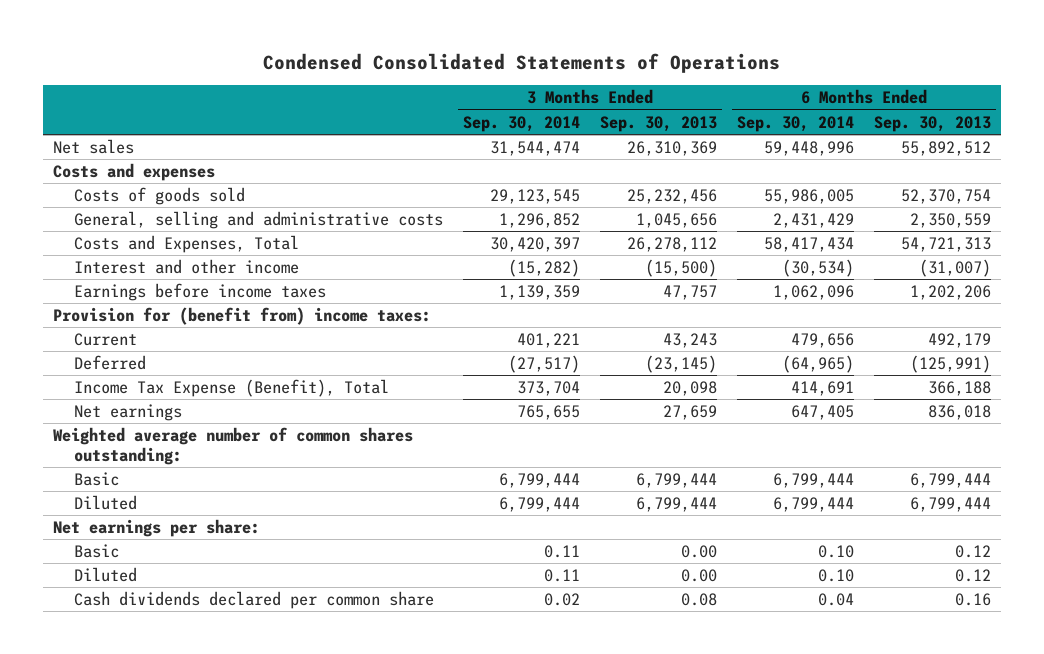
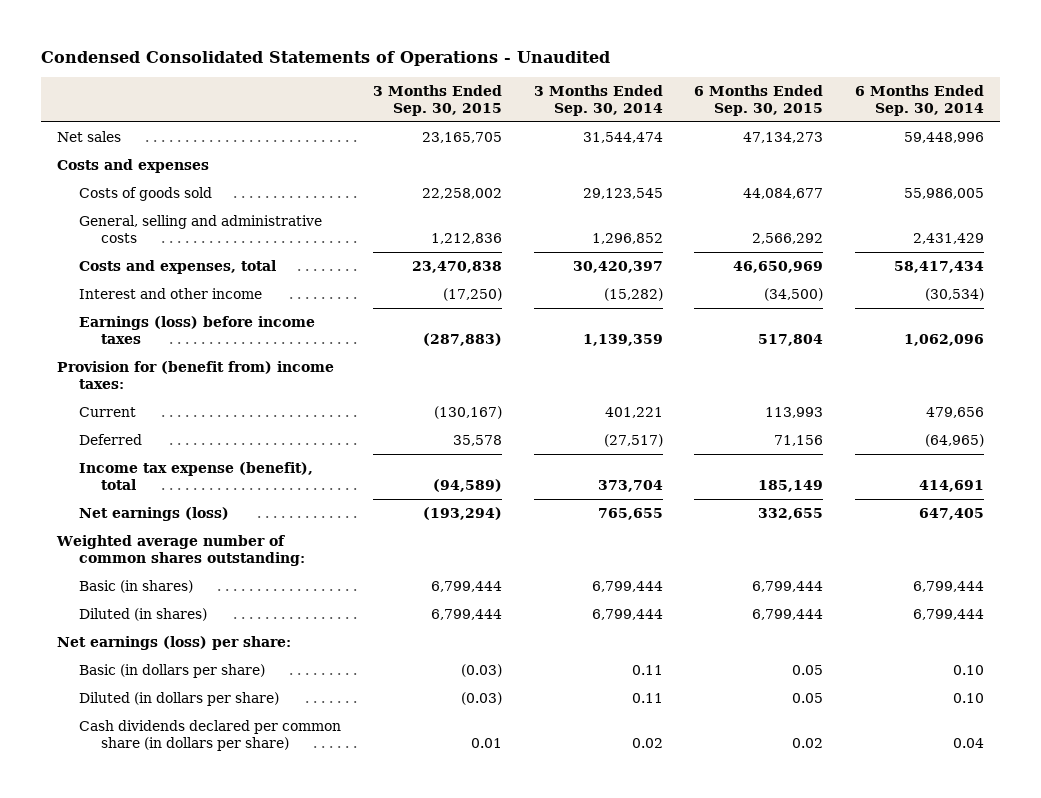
- Condensed Consolidated Statements of Operations
+ Condensed Consolidated Statements of Operations - Unaudited
- | 3 Months Ended Sep. 30, 2014 | 3 Months Ended Sep. 30, 2013 | 6 Months Ended Sep. 30, 2014 | 6 Months Ended Sep. 30, 2013
+ | 3 Months Ended Sep. 30, 2015 | 3 Months Ended Sep. 30, 2014 | 6 Months Ended Sep. 30, 2015 | 6 Months Ended Sep. 30, 2014
- Costs and Expenses, Total | 30,420,397 | 26,278,112 | 58,417,434 | 54,721,313
+ Costs and expenses, total | 23,470,838 | 30,420,397 | 46,650,969 | 58,417,434
- Earnings before income taxes | 1,139,359 | 47,757 | 1,062,096 | 1,202,206
+ Earnings (loss) before income taxes | (287,883) | 1,139,359 | 517,804 | 1,062,096
- Income Tax Expense (Benefit), Total | 373,704 | 20,098 | 414,691 | 366,188
- Net earnings | 765,655 | 27,659 | 647,405 | 836,018
+ Income tax expense (benefit), total | (94,589) | 373,704 | 185,149 | 414,691
+ Net earnings (loss) | (193,294) | 765,655 | 332,655 | 647,405
- Basic | 6,799,444 | 6,799,444 | 6,799,444 | 6,799,444
- Diluted | 6,799,444 | 6,799,444 | 6,799,444 | 6,799,444
- Net earnings per share:
- Basic | 0.11 | 0.00 | 0.10 | 0.12
- Diluted | 0.11 | 0.00 | 0.10 | 0.12
- Cash dividends declared per common share | 0.02 | 0.08 | 0.04 | 0.16
+ Basic (in shares) | 6,799,444 | 6,799,444 | 6,799,444 | 6,799,444
+ Diluted (in shares) | 6,799,444 | 6,799,444 | 6,799,444 | 6,799,444
+ Net earnings (loss) per share:
+ Basic (in dollars per share) | (0.03) | 0.11 | 0.05 | 0.10
+ Diluted (in dollars per share) | (0.03) | 0.11 | 0.05 | 0.10
+ Cash dividends declared per common share (in dollars per share) | 0.01 | 0.02 | 0.02 | 0.04

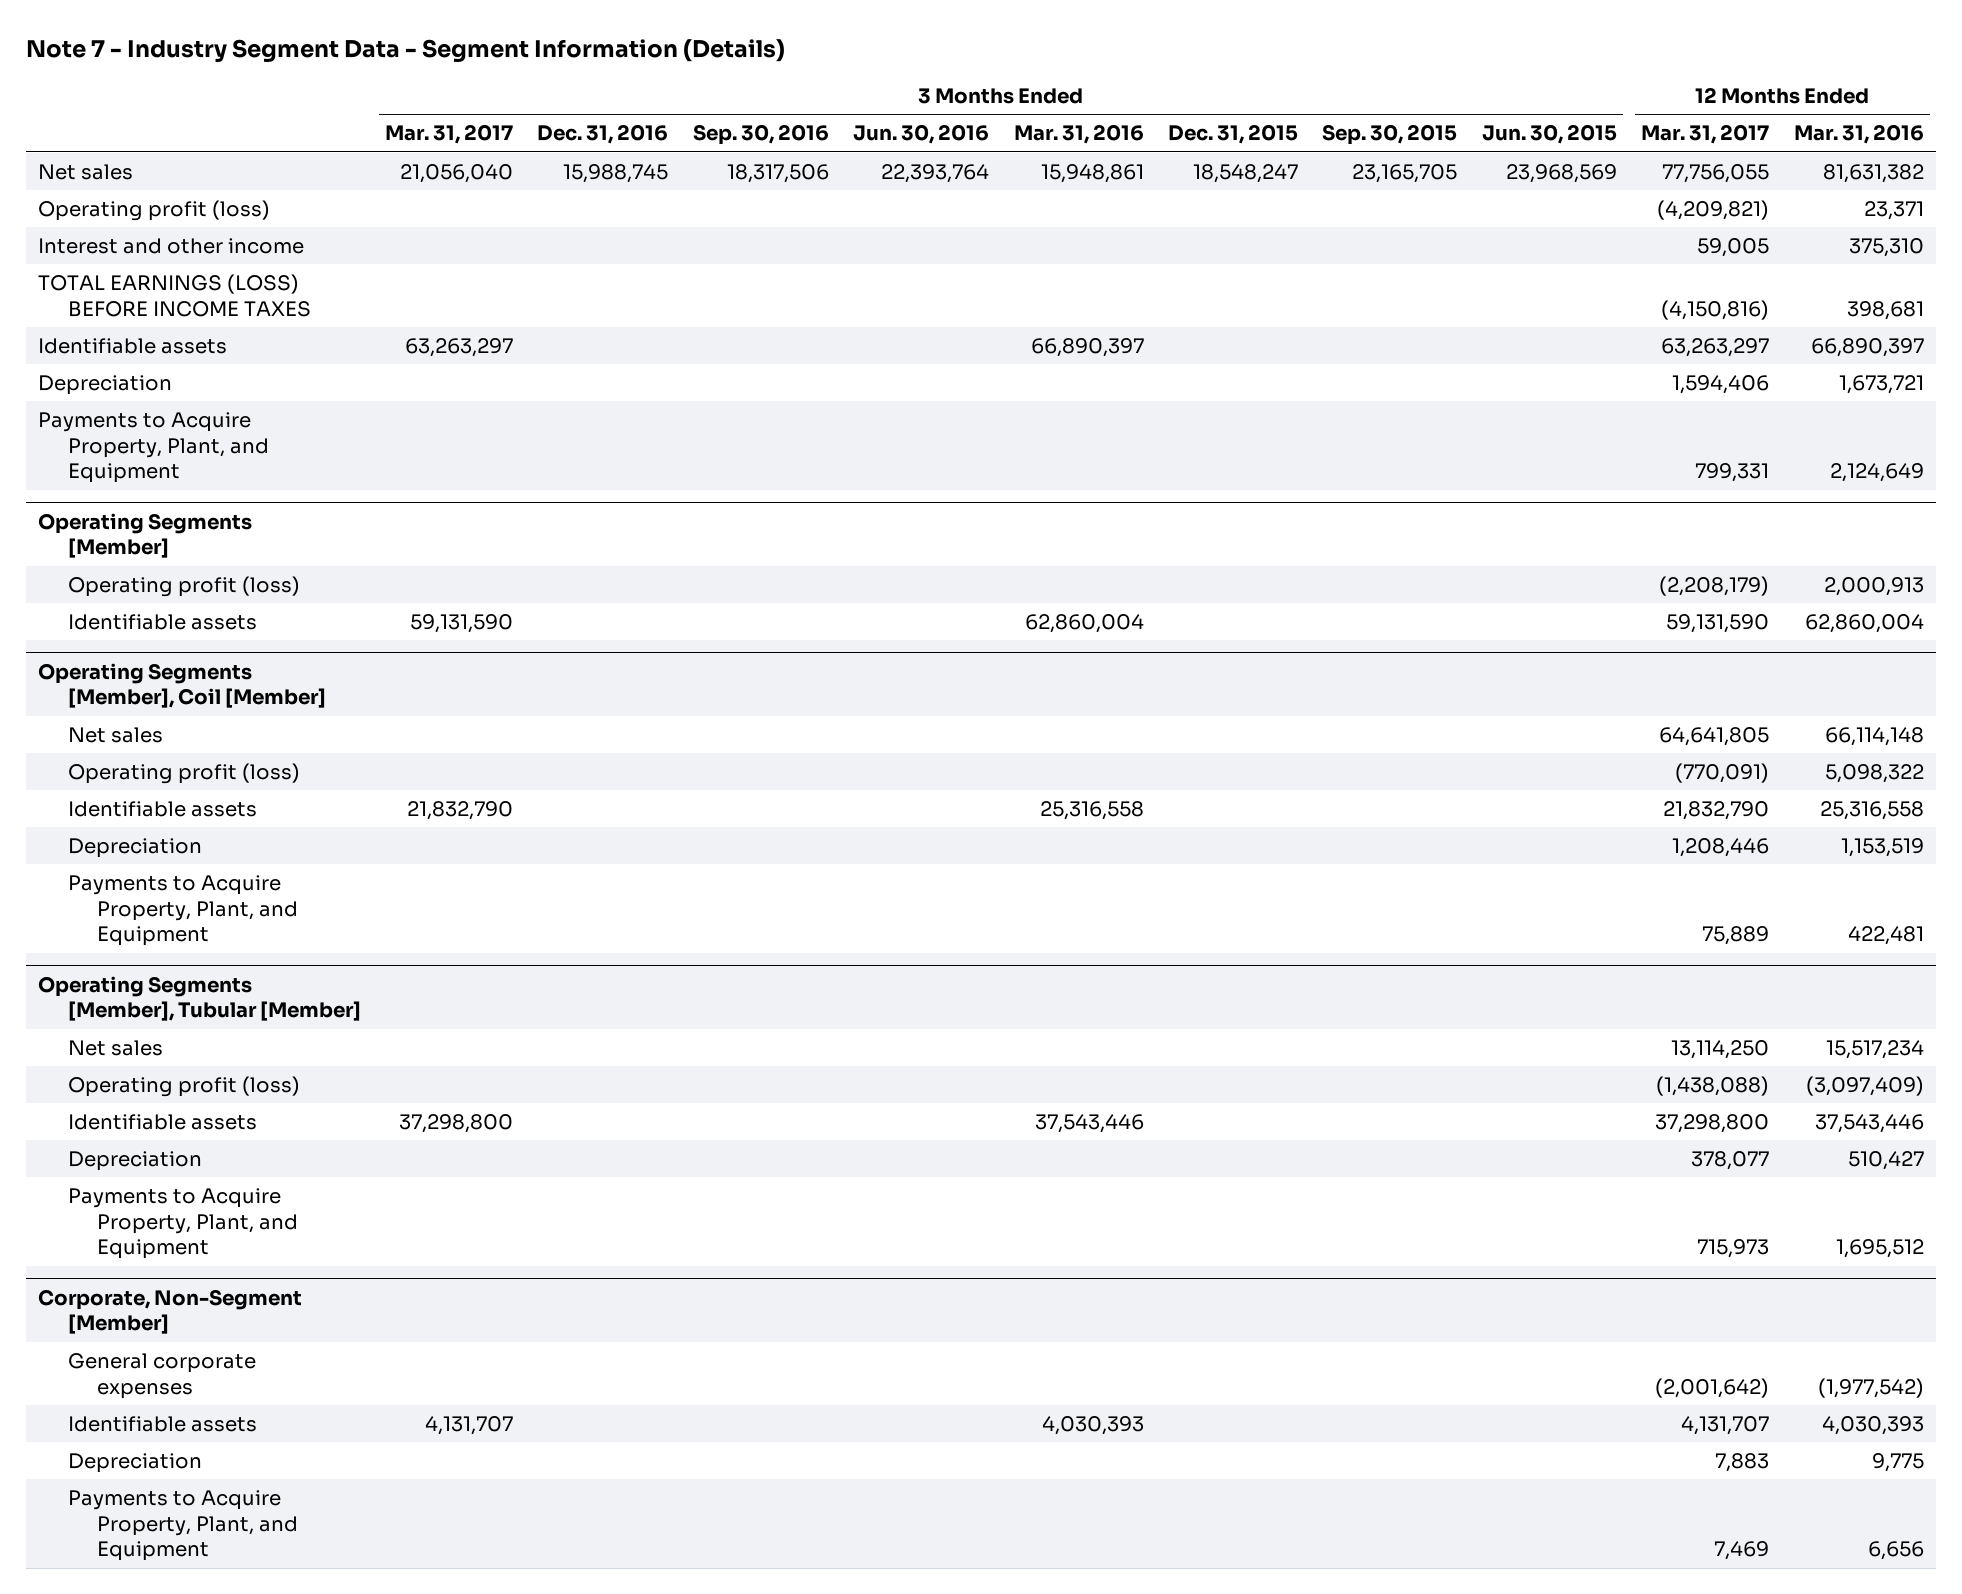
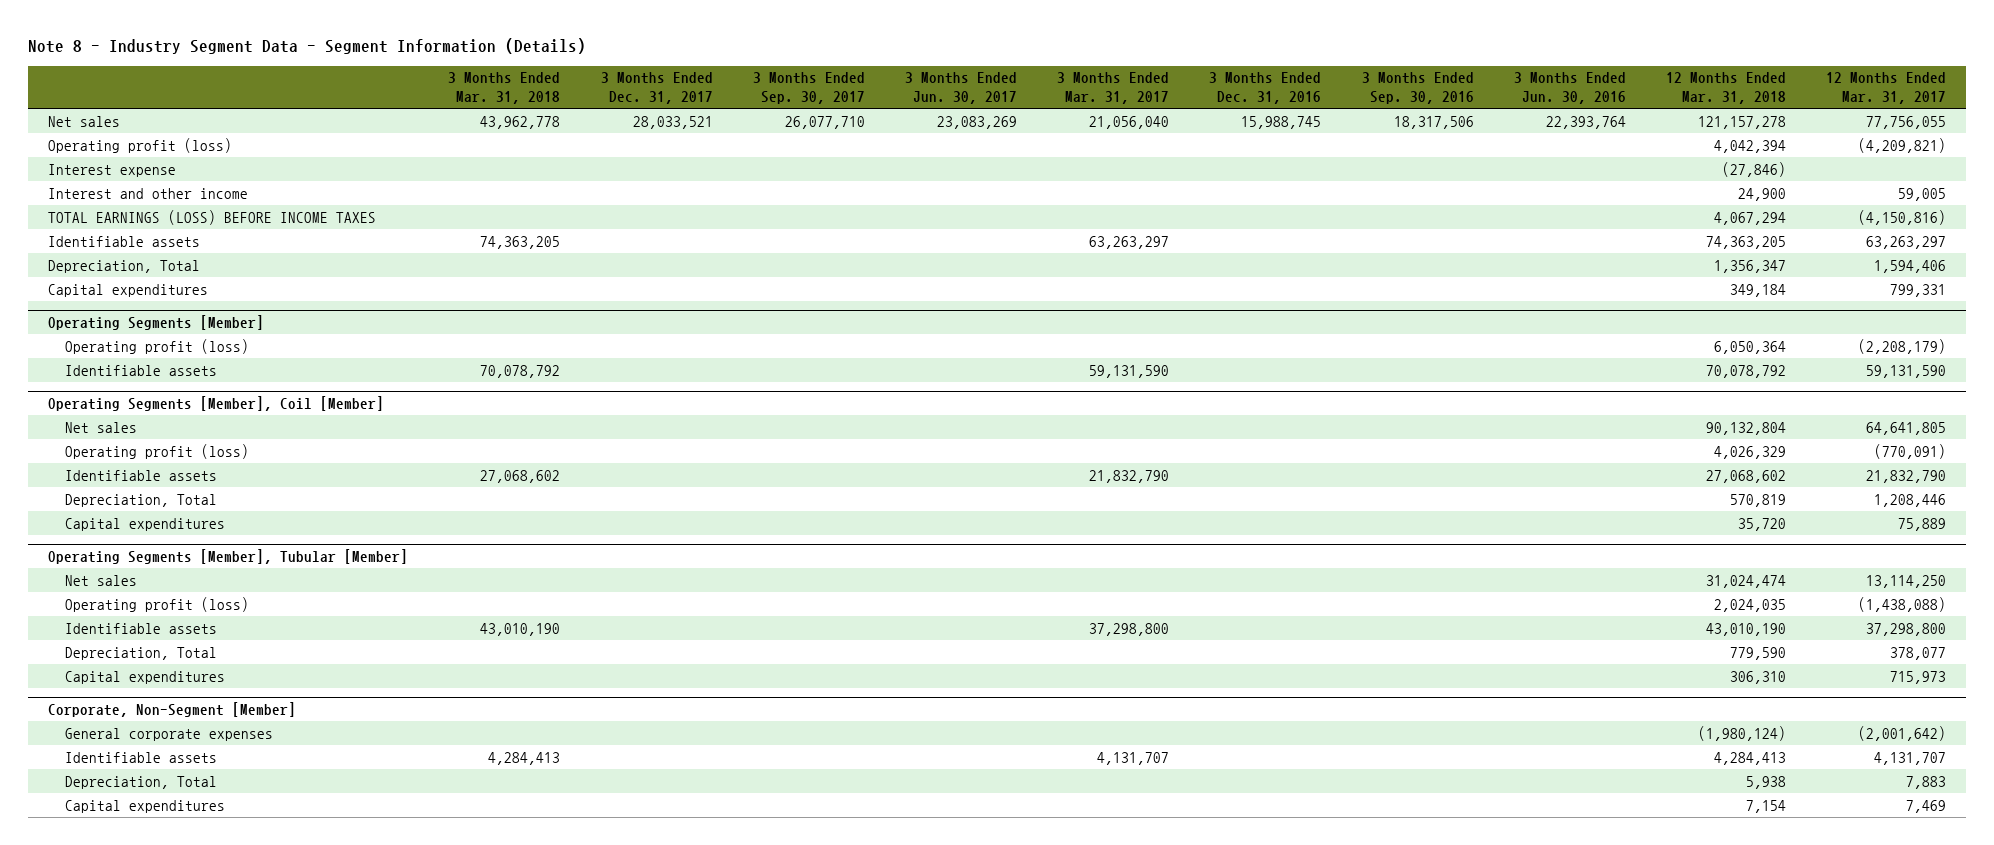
- Note 7 - Industry Segment Data - Segment Information (Details)
+ Note 8 - Industry Segment Data - Segment Information (Details)
- | 3 Months Ended Mar. 31, 2017 | 3 Months Ended Dec. 31, 2016 | 3 Months Ended Sep. 30, 2016 | 3 Months Ended Jun. 30, 2016 | 3 Months Ended Mar. 31, 2016 | 3 Months Ended Dec. 31, 2015 | 3 Months Ended Sep. 30, 2015 | 3 Months Ended Jun. 30, 2015 | 12 Months Ended Mar. 31, 2017 | 12 Months Ended Mar. 31, 2016
+ | 3 Months Ended Mar. 31, 2018 | 3 Months Ended Dec. 31, 2017 | 3 Months Ended Sep. 30, 2017 | 3 Months Ended Jun. 30, 2017 | 3 Months Ended Mar. 31, 2017 | 3 Months Ended Dec. 31, 2016 | 3 Months Ended Sep. 30, 2016 | 3 Months Ended Jun. 30, 2016 | 12 Months Ended Mar. 31, 2018 | 12 Months Ended Mar. 31, 2017
+ Interest expense | | | | | | | | | (27,846) |
- Depreciation | | | | | | | | | 1,594,406 | 1,673,721
- Payments to Acquire Property, Plant, and Equipment | | | | | | | | | 799,331 | 2,124,649
+ Depreciation, Total | | | | | | | | | 1,356,347 | 1,594,406
+ Capital expenditures | | | | | | | | | 349,184 | 799,331
@ Operating Segments [Member], Coil [Member]
- Depreciation | | | | | | | | | 1,208,446 | 1,153,519
- Payments to Acquire Property, Plant, and Equipment | | | | | | | | | 75,889 | 422,481
+ Depreciation, Total | | | | | | | | | 570,819 | 1,208,446
+ Capital expenditures | | | | | | | | | 35,720 | 75,889
@ Operating Segments [Member], Tubular [Member]
- Depreciation | | | | | | | | | 378,077 | 510,427
- Payments to Acquire Property, Plant, and Equipment | | | | | | | | | 715,973 | 1,695,512
+ Depreciation, Total | | | | | | | | | 779,590 | 378,077
+ Capital expenditures | | | | | | | | | 306,310 | 715,973
@ Corporate, Non-Segment [Member]
- Depreciation | | | | | | | | | 7,883 | 9,775
- Payments to Acquire Property, Plant, and Equipment | | | | | | | | | 7,469 | 6,656
+ Depreciation, Total | | | | | | | | | 5,938 | 7,883
+ Capital expenditures | | | | | | | | | 7,154 | 7,469

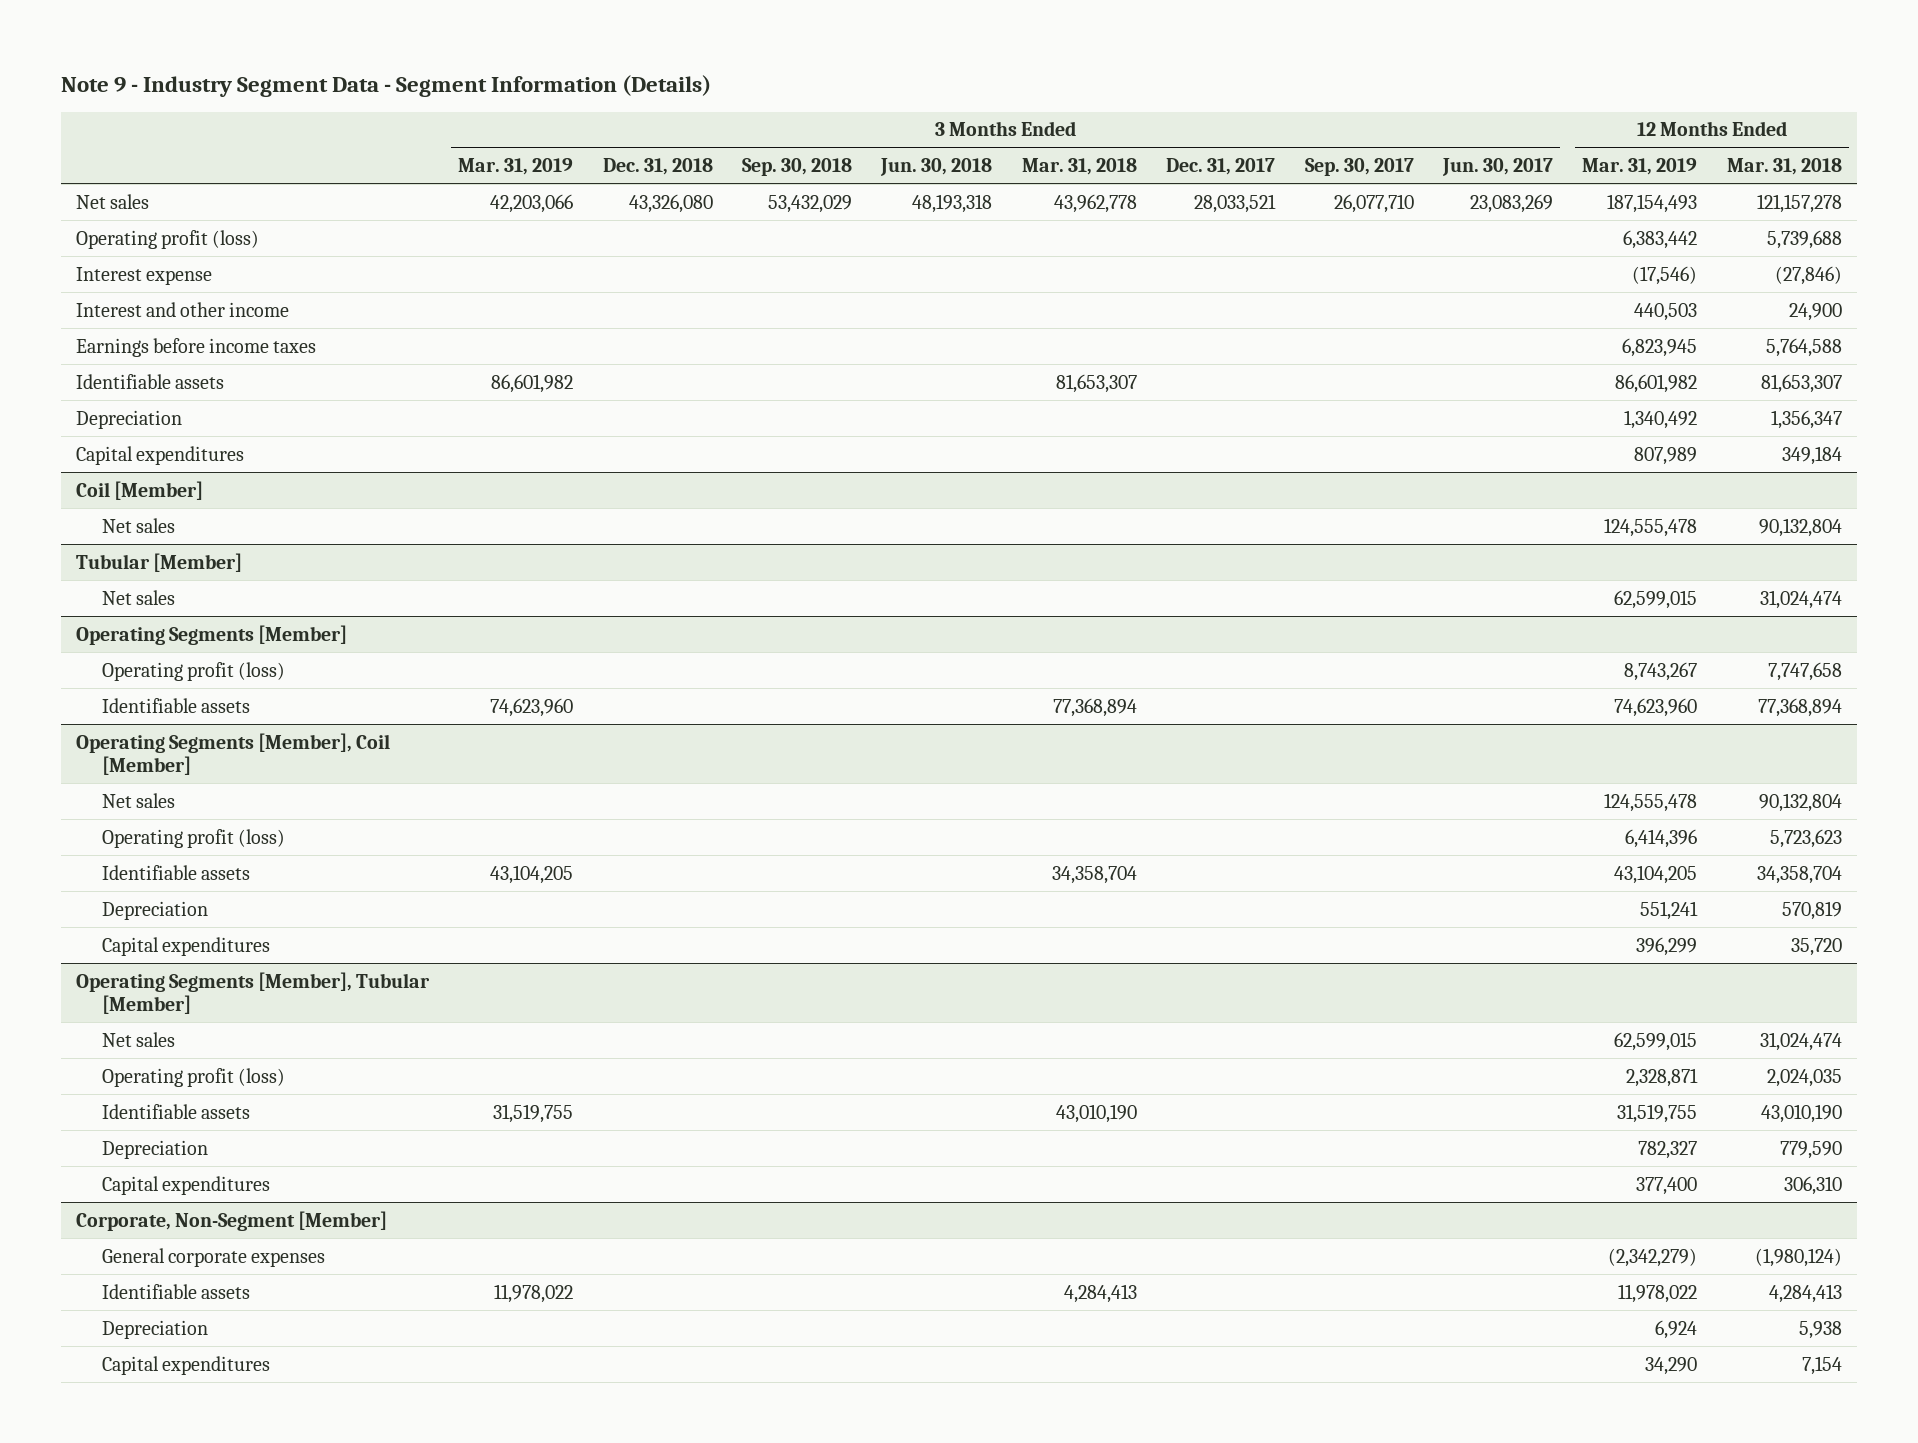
- Note 8 - Industry Segment Data - Segment Information (Details)
+ Note 9 - Industry Segment Data - Segment Information (Details)
- | 3 Months Ended Mar. 31, 2018 | 3 Months Ended Dec. 31, 2017 | 3 Months Ended Sep. 30, 2017 | 3 Months Ended Jun. 30, 2017 | 3 Months Ended Mar. 31, 2017 | 3 Months Ended Dec. 31, 2016 | 3 Months Ended Sep. 30, 2016 | 3 Months Ended Jun. 30, 2016 | 12 Months Ended Mar. 31, 2018 | 12 Months Ended Mar. 31, 2017
+ | 3 Months Ended Mar. 31, 2019 | 3 Months Ended Dec. 31, 2018 | 3 Months Ended Sep. 30, 2018 | 3 Months Ended Jun. 30, 2018 | 3 Months Ended Mar. 31, 2018 | 3 Months Ended Dec. 31, 2017 | 3 Months Ended Sep. 30, 2017 | 3 Months Ended Jun. 30, 2017 | 12 Months Ended Mar. 31, 2019 | 12 Months Ended Mar. 31, 2018
- Operating profit (loss) | | | | | | | | | 4,042,394 | (4,209,821)
+ Operating profit (loss) | | | | | | | | | 6,383,442 | 5,739,688
- TOTAL EARNINGS (LOSS) BEFORE INCOME TAXES | | | | | | | | | 4,067,294 | (4,150,816)
- Identifiable assets | 74,363,205 | | | | 63,263,297 | | | | 74,363,205 | 63,263,297
- Depreciation, Total | | | | | | | | | 1,356,347 | 1,594,406
+ Earnings before income taxes | | | | | | | | | 6,823,945 | 5,764,588
+ Identifiable assets | 86,601,982 | | | | 81,653,307 | | | | 86,601,982 | 81,653,307
+ Depreciation | | | | | | | | | 1,340,492 | 1,356,347
+ Coil [Member]
+ Net sales | | | | | | | | | 124,555,478 | 90,132,804
+ Tubular [Member]
+ Net sales | | | | | | | | | 62,599,015 | 31,024,474
@ Operating Segments [Member]
- Operating profit (loss) | | | | | | | | | 6,050,364 | (2,208,179)
- Identifiable assets | 70,078,792 | | | | 59,131,590 | | | | 70,078,792 | 59,131,590
+ Operating profit (loss) | | | | | | | | | 8,743,267 | 7,747,658
+ Identifiable assets | 74,623,960 | | | | 77,368,894 | | | | 74,623,960 | 77,368,894
@ Operating Segments [Member], Coil [Member]
- Operating profit (loss) | | | | | | | | | 4,026,329 | (770,091)
- Identifiable assets | 27,068,602 | | | | 21,832,790 | | | | 27,068,602 | 21,832,790
- Depreciation, Total | | | | | | | | | 570,819 | 1,208,446
+ Operating profit (loss) | | | | | | | | | 6,414,396 | 5,723,623
+ Identifiable assets | 43,104,205 | | | | 34,358,704 | | | | 43,104,205 | 34,358,704
+ Depreciation | | | | | | | | | 551,241 | 570,819
@ Operating Segments [Member], Tubular [Member]
- Depreciation, Total | | | | | | | | | 779,590 | 378,077
+ Depreciation | | | | | | | | | 782,327 | 779,590
@ Corporate, Non-Segment [Member]
- Depreciation, Total | | | | | | | | | 5,938 | 7,883
+ Depreciation | | | | | | | | | 6,924 | 5,938

